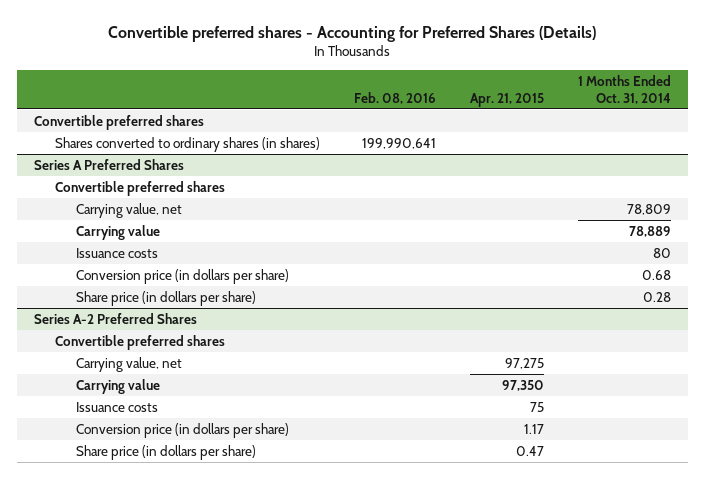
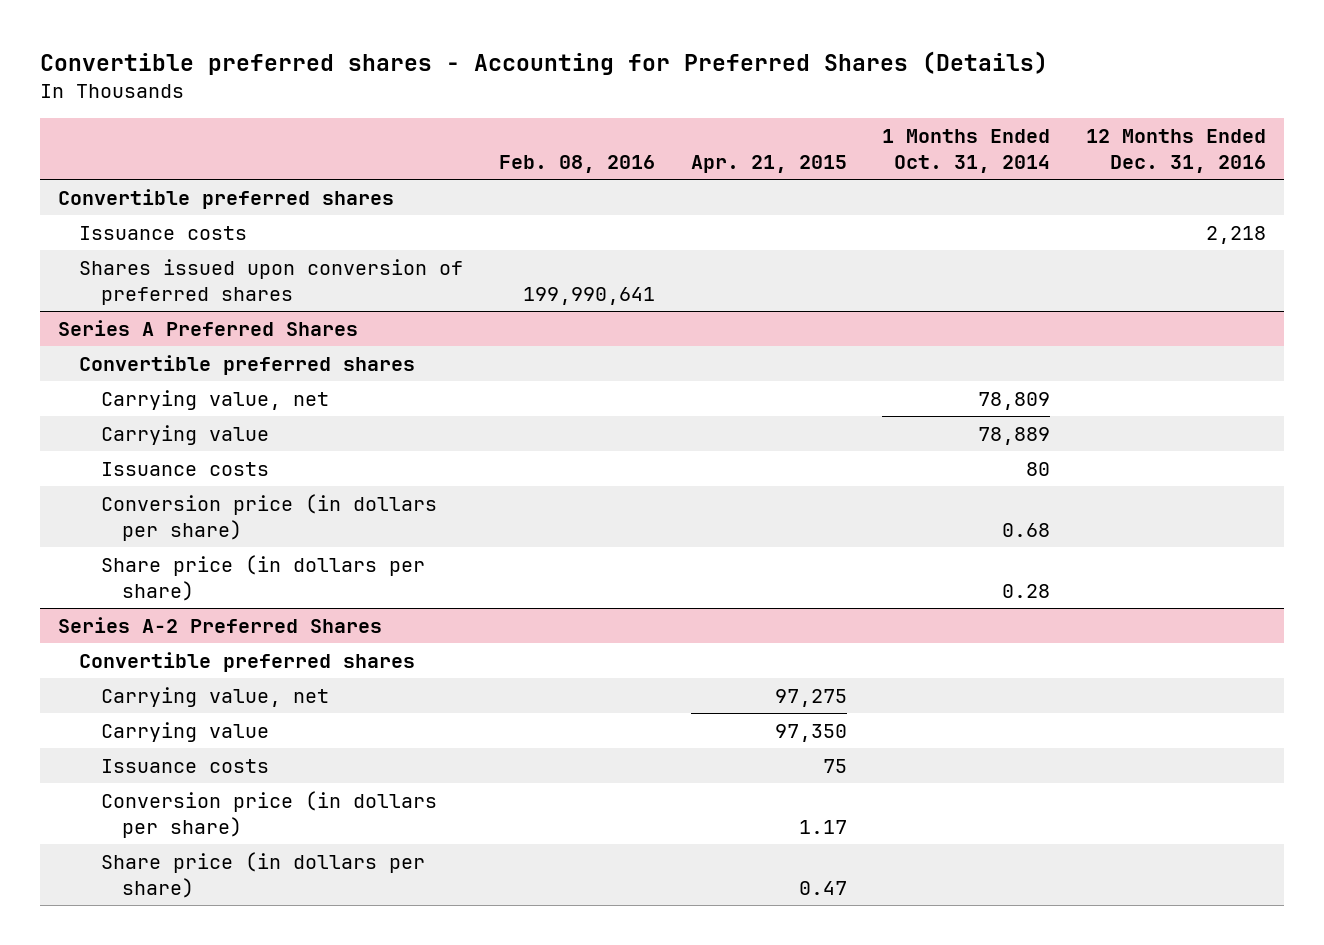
- | Feb. 08, 2016 | Apr. 21, 2015 | 1 Months Ended Oct. 31, 2014
+ | Feb. 08, 2016 | Apr. 21, 2015 | 1 Months Ended Oct. 31, 2014 | 12 Months Ended Dec. 31, 2016
- Shares converted to ordinary shares (in shares) | 199,990,641 | |
+ Issuance costs | | | | 2,218
+ Shares issued upon conversion of preferred shares | 199,990,641 | | |

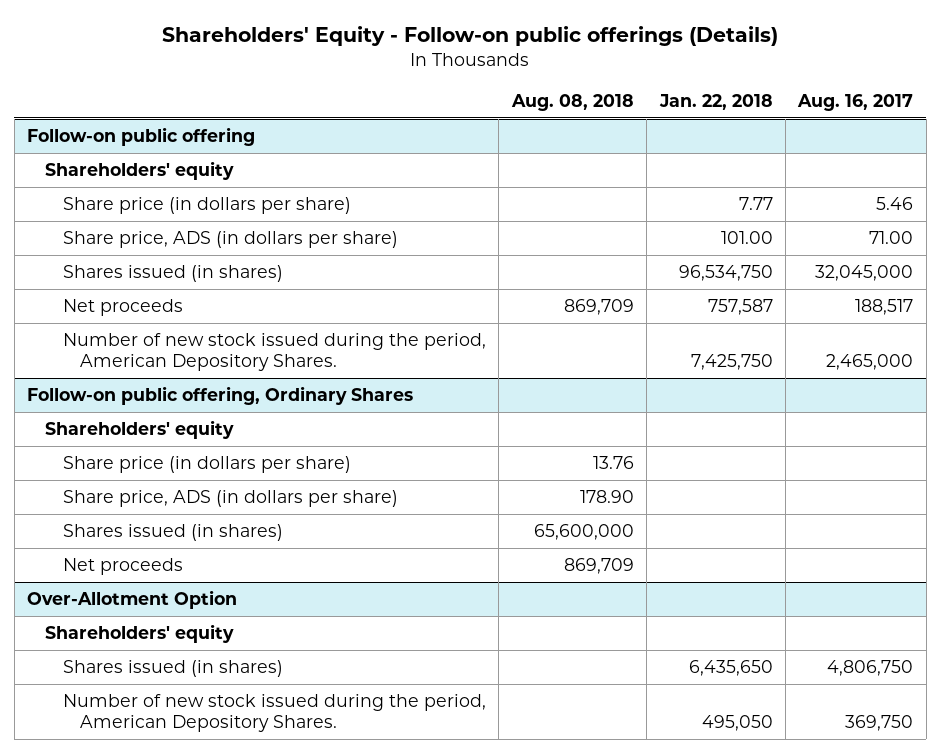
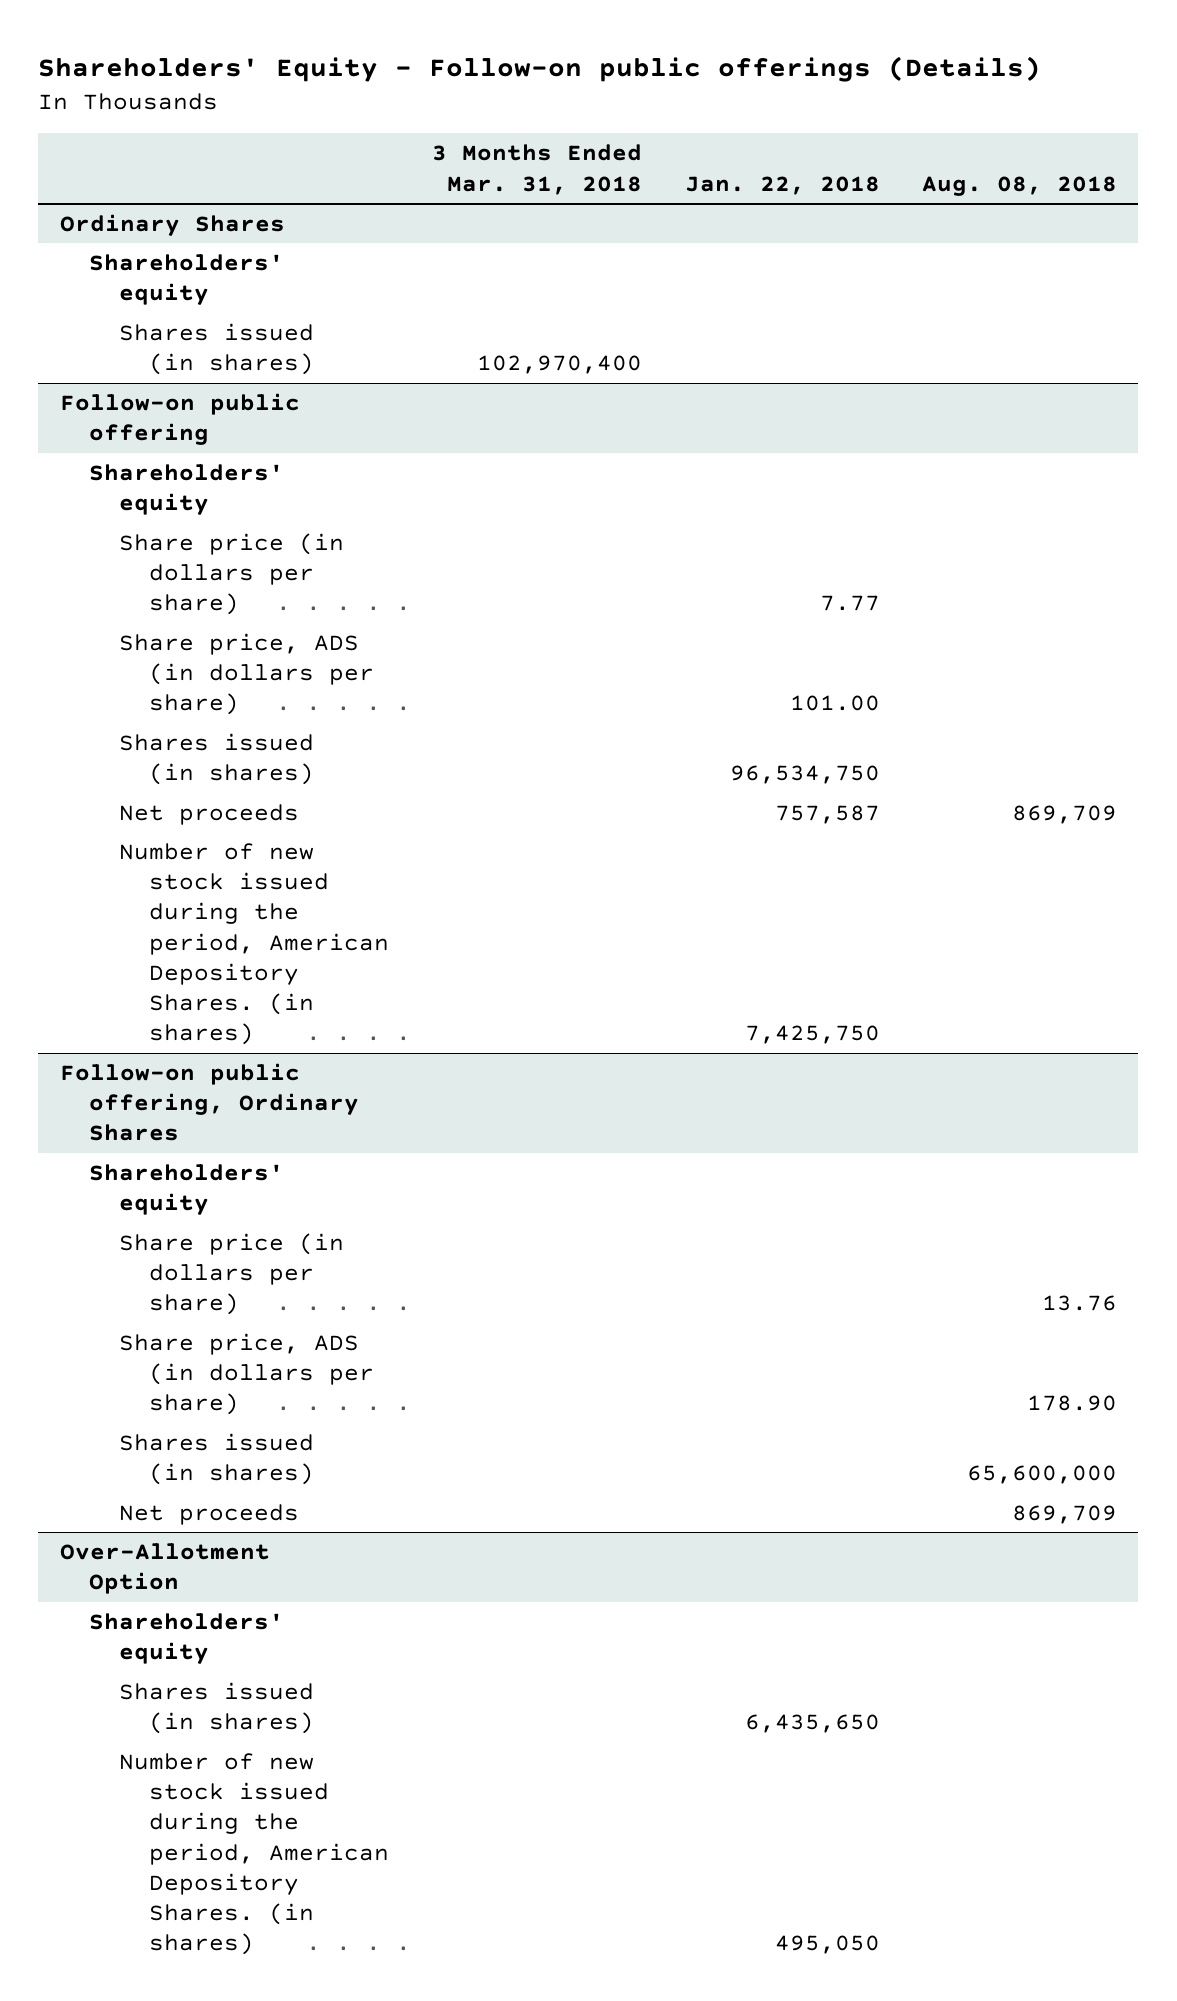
- | Aug. 08, 2018 | Jan. 22, 2018 | Aug. 16, 2017
+ | 3 Months Ended Mar. 31, 2018 | Jan. 22, 2018 | Aug. 08, 2018
+ Ordinary Shares
+ Shareholders' equity
+ Shares issued (in shares) | 102,970,400 | |
@ Follow-on public offering
- Number of new stock issued during the period, American Depository Shares. | | 7,425,750 | 2,465,000
+ Number of new stock issued during the period, American Depository Shares. (in shares) | | 7,425,750 |
@ Over-Allotment Option
- Number of new stock issued during the period, American Depository Shares. | | 495,050 | 369,750
+ Number of new stock issued during the period, American Depository Shares. (in shares) | | 495,050 |

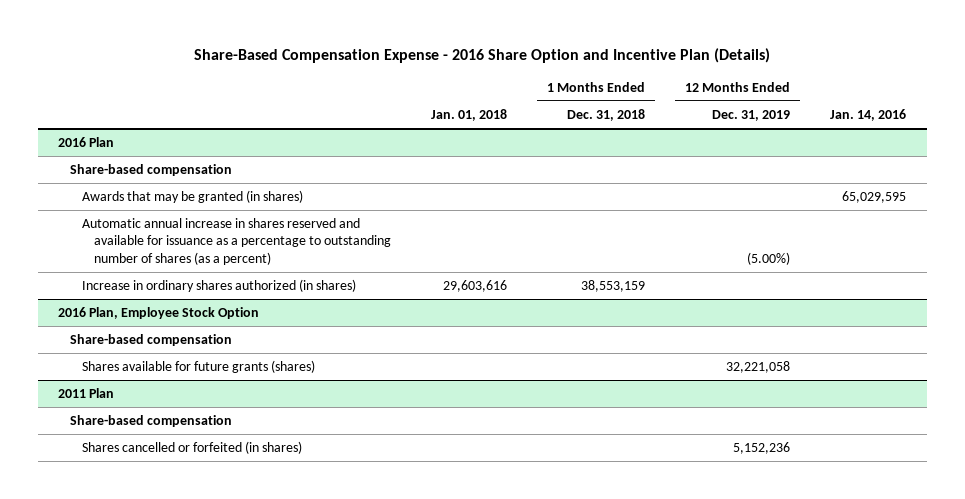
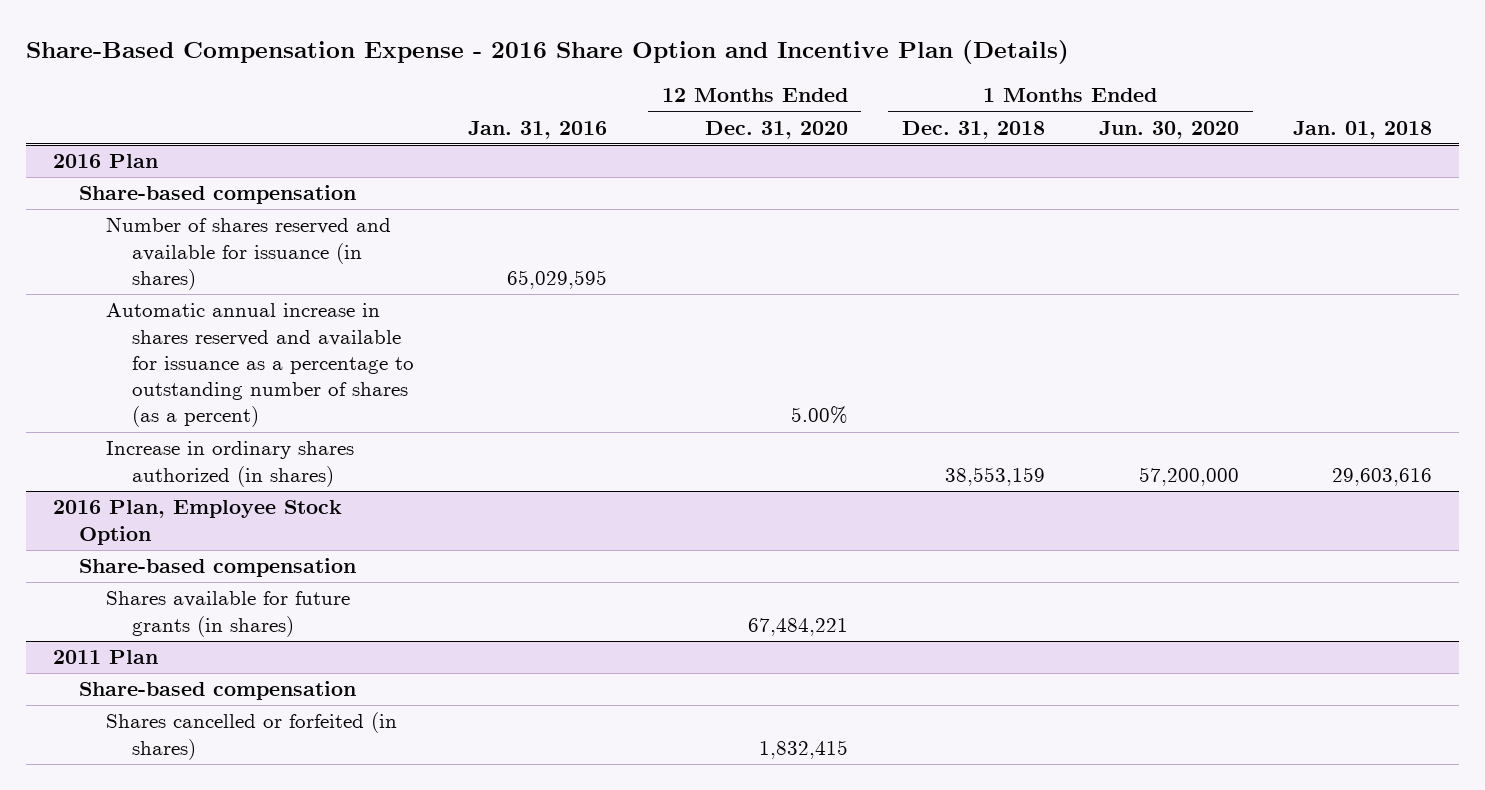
- | Jan. 01, 2018 | 1 Months Ended Dec. 31, 2018 | 12 Months Ended Dec. 31, 2019 | Jan. 14, 2016
+ | Jan. 31, 2016 | 12 Months Ended Dec. 31, 2020 | 1 Months Ended Dec. 31, 2018 | 1 Months Ended Jun. 30, 2020 | Jan. 01, 2018
@ 2016 Plan
- Awards that may be granted (in shares) | | | | 65,029,595
+ Number of shares reserved and available for issuance (in shares) | 65,029,595 | | | |
@ 2016 Plan, Employee Stock Option
- Shares available for future grants (shares) | | | 32,221,058 |
+ Shares available for future grants (in shares) | | 67,484,221 | | |

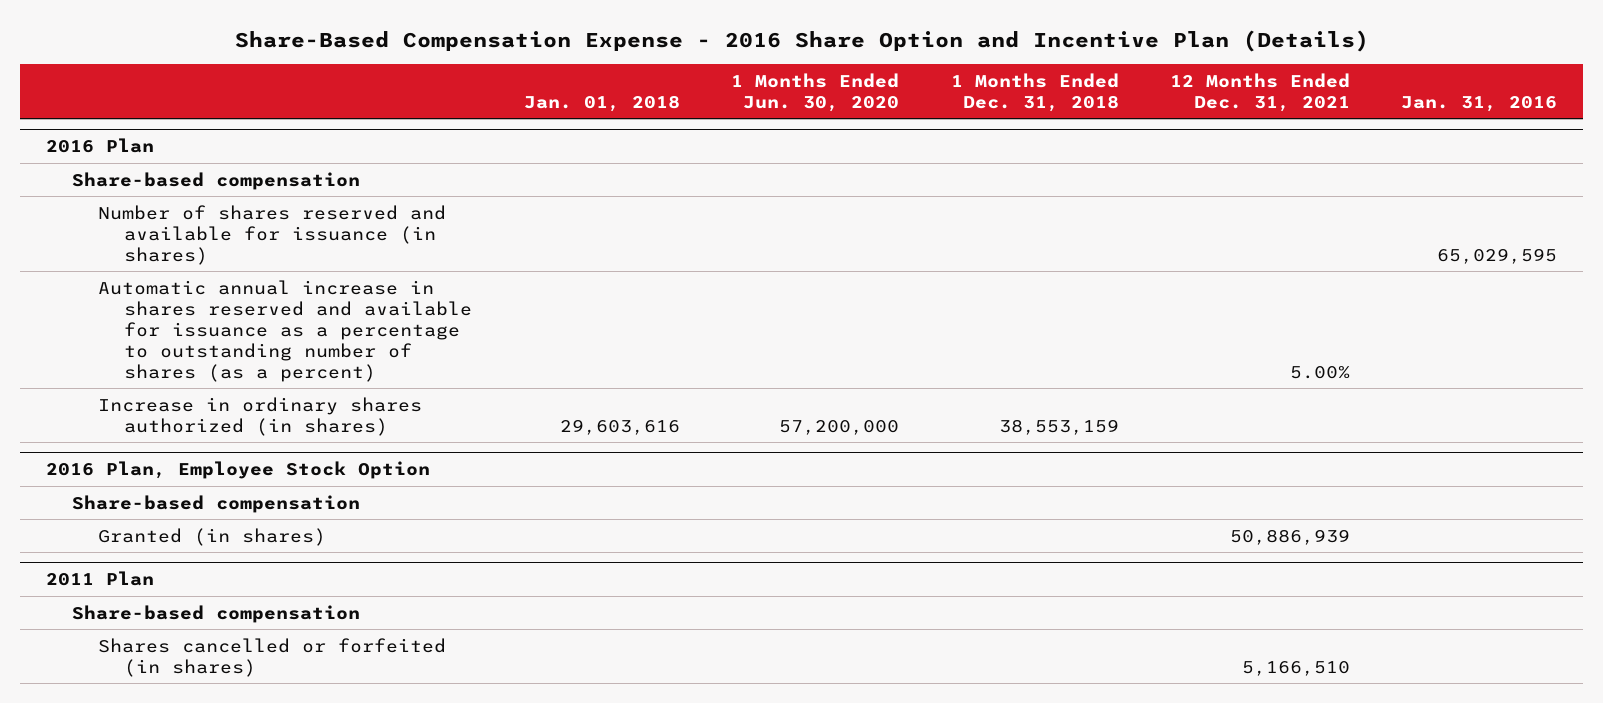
- | Jan. 31, 2016 | 12 Months Ended Dec. 31, 2020 | 1 Months Ended Dec. 31, 2018 | 1 Months Ended Jun. 30, 2020 | Jan. 01, 2018
+ | Jan. 01, 2018 | 1 Months Ended Jun. 30, 2020 | 1 Months Ended Dec. 31, 2018 | 12 Months Ended Dec. 31, 2021 | Jan. 31, 2016
@ 2016 Plan, Employee Stock Option
- Shares available for future grants (in shares) | | 67,484,221 | | |
+ Granted (in shares) | | | | 50,886,939 |

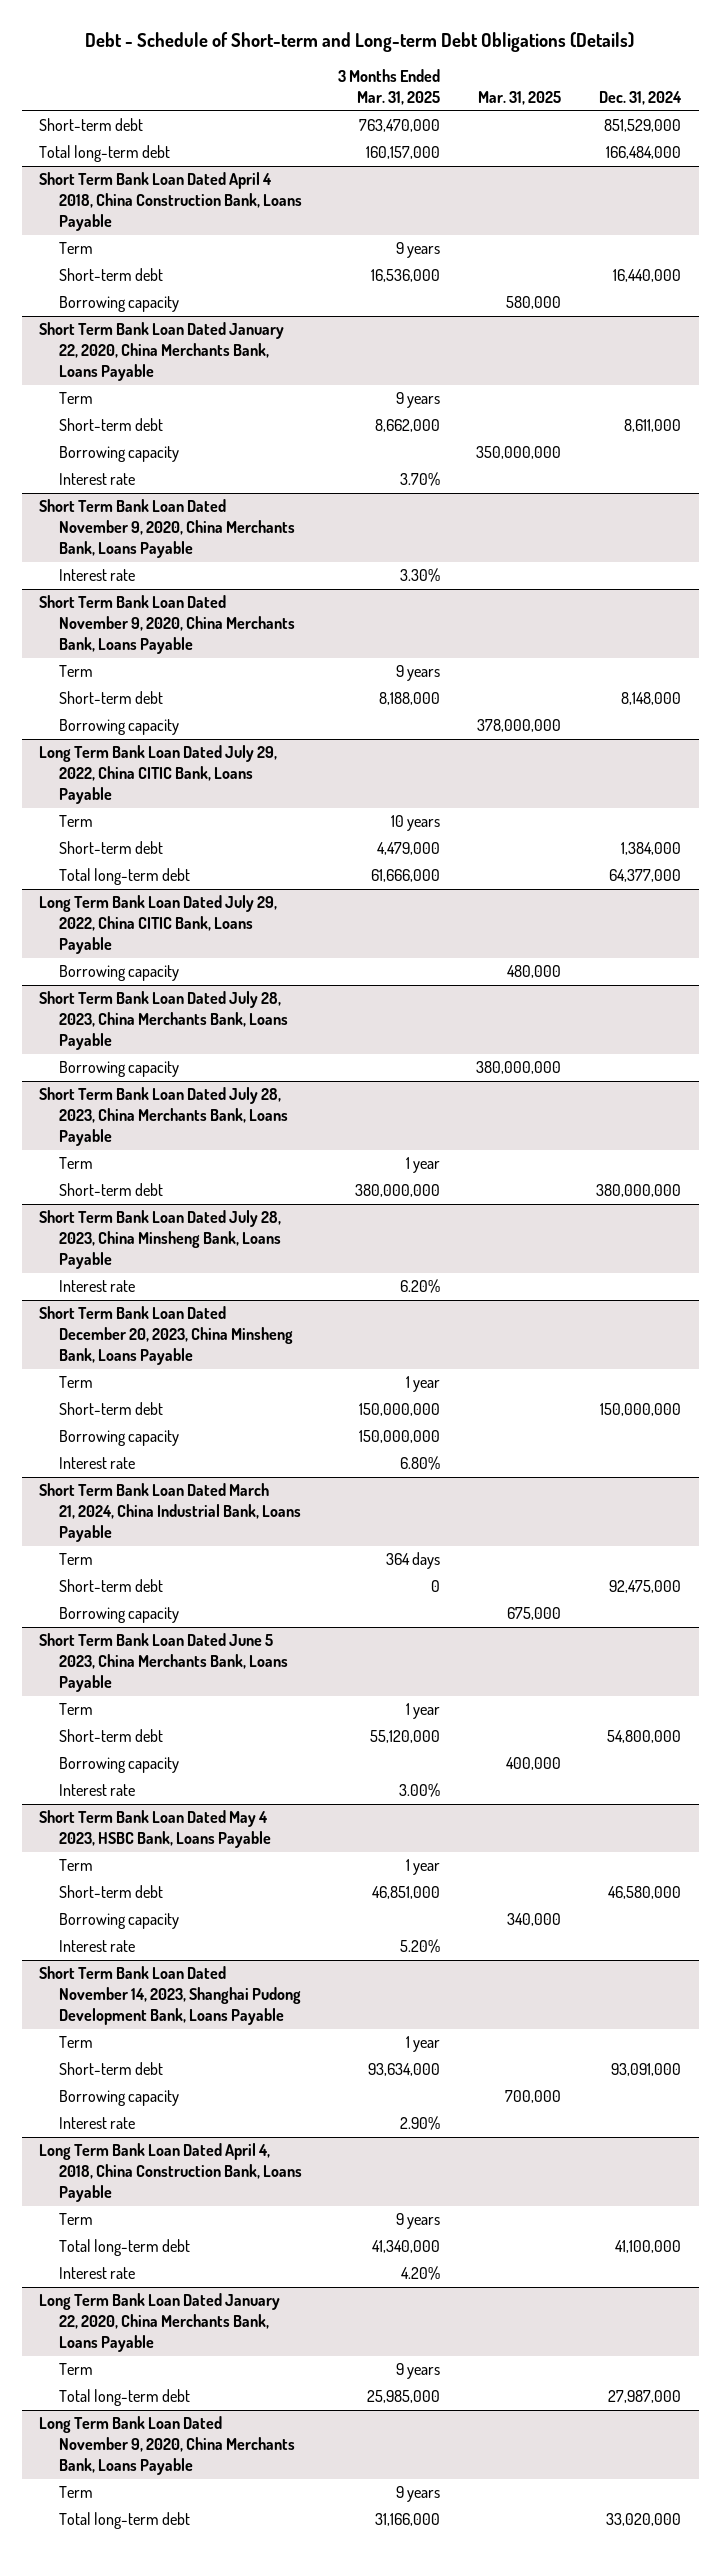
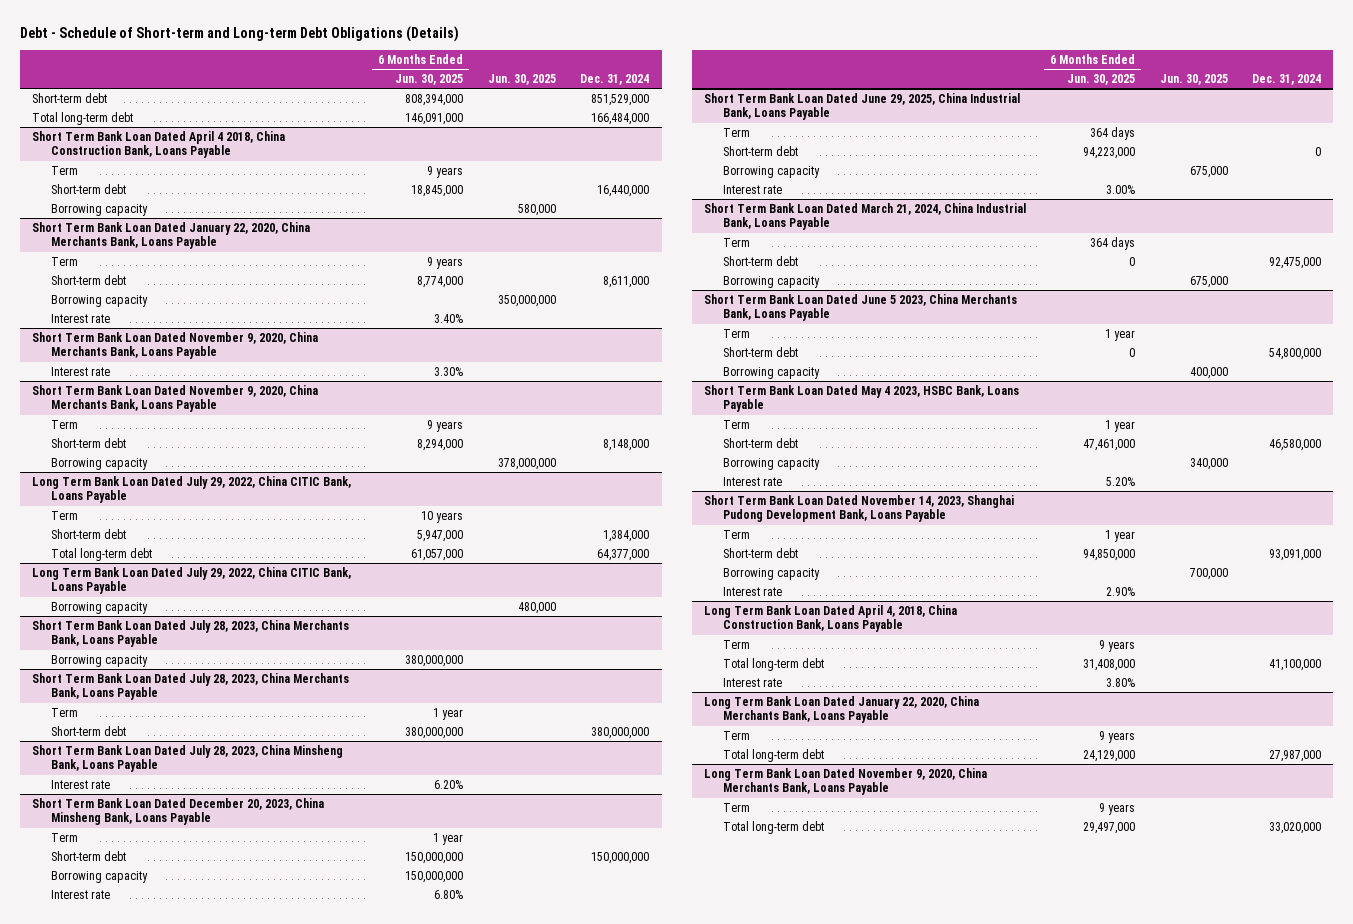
- | 3 Months Ended Mar. 31, 2025 | Mar. 31, 2025 | Dec. 31, 2024
+ | 6 Months Ended Jun. 30, 2025 | Jun. 30, 2025 | Dec. 31, 2024
+ Short Term Bank Loan Dated June 29, 2025, China Industrial Bank, Loans Payable
+ Term | 364 days | |
+ Short-term debt | 94,223,000 | | 0
+ Borrowing capacity | | 675,000 |
+ Interest rate | 3.00% | |
@ Short Term Bank Loan Dated June 5 2023, China Merchants Bank, Loans Payable
- Interest rate | 3.00% | |

